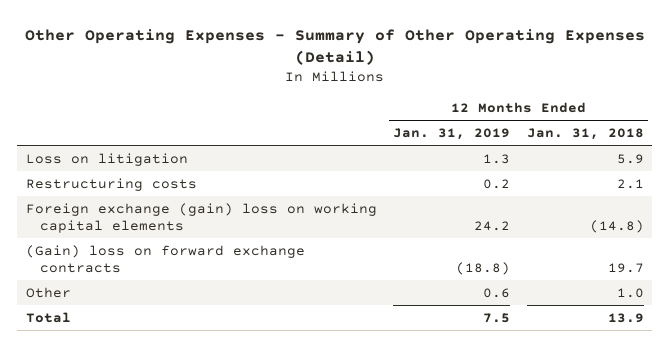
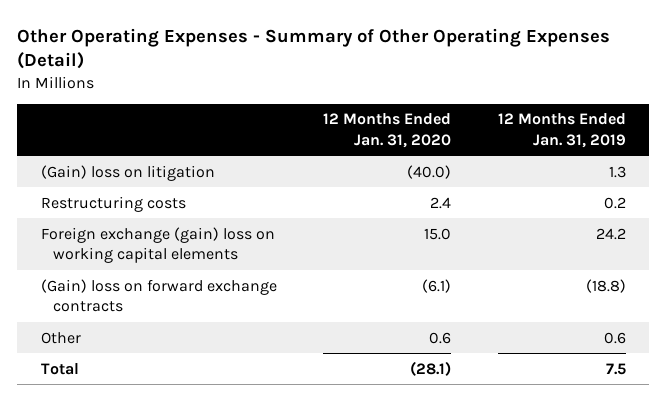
- | 12 Months Ended Jan. 31, 2019 | 12 Months Ended Jan. 31, 2018
+ | 12 Months Ended Jan. 31, 2020 | 12 Months Ended Jan. 31, 2019
- Loss on litigation | 1.3 | 5.9
+ (Gain) loss on litigation | (40.0) | 1.3

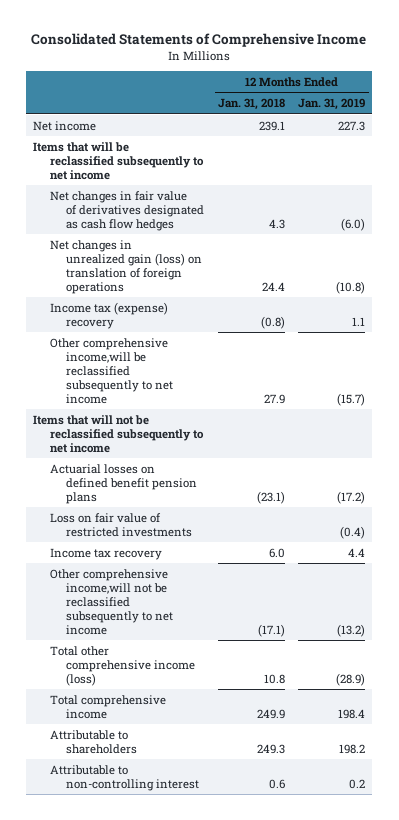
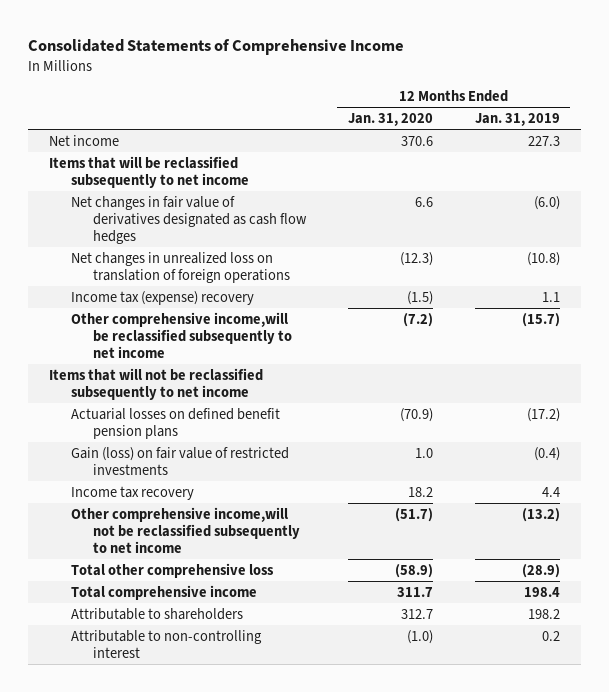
- | 12 Months Ended Jan. 31, 2018 | 12 Months Ended Jan. 31, 2019
+ | 12 Months Ended Jan. 31, 2020 | 12 Months Ended Jan. 31, 2019
- Net changes in unrealized gain (loss) on translation of foreign operations | 24.4 | (10.8)
+ Net changes in unrealized loss on translation of foreign operations | (12.3) | (10.8)
- Loss on fair value of restricted investments | | (0.4)
+ Gain (loss) on fair value of restricted investments | 1.0 | (0.4)
- Total other comprehensive income (loss) | 10.8 | (28.9)
+ Total other comprehensive loss | (58.9) | (28.9)

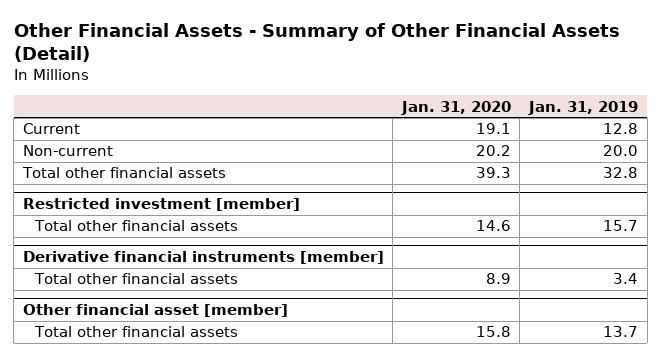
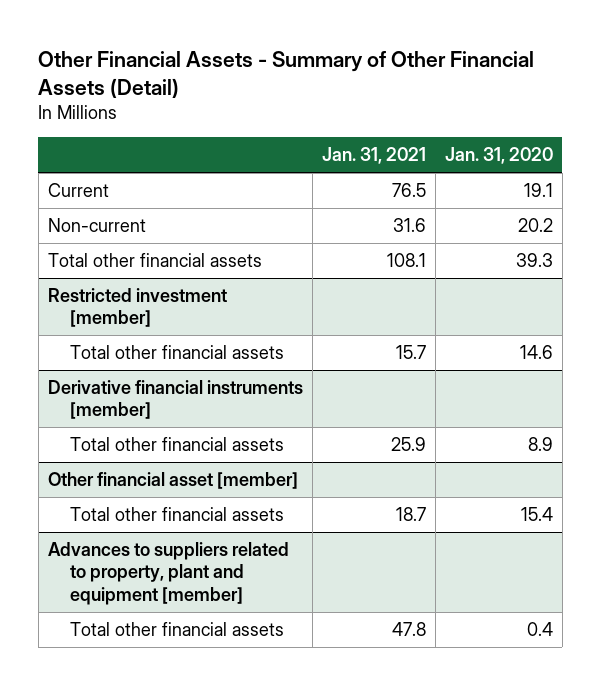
- | Jan. 31, 2020 | Jan. 31, 2019
+ | Jan. 31, 2021 | Jan. 31, 2020
@ Other financial asset [member]
- Total other financial assets | 15.8 | 13.7
+ Total other financial assets | 18.7 | 15.4
+ Advances to suppliers related to property, plant and equipment [member]
+ Total other financial assets | 47.8 | 0.4

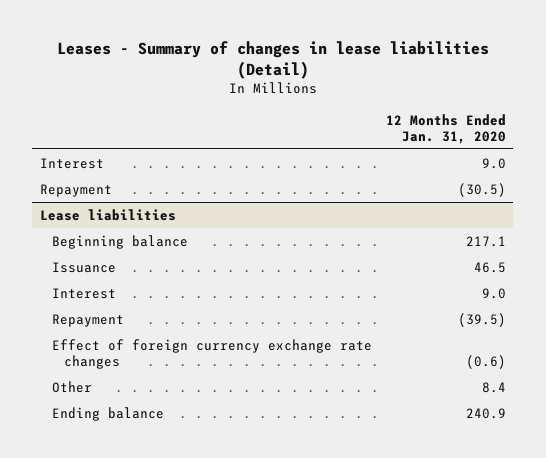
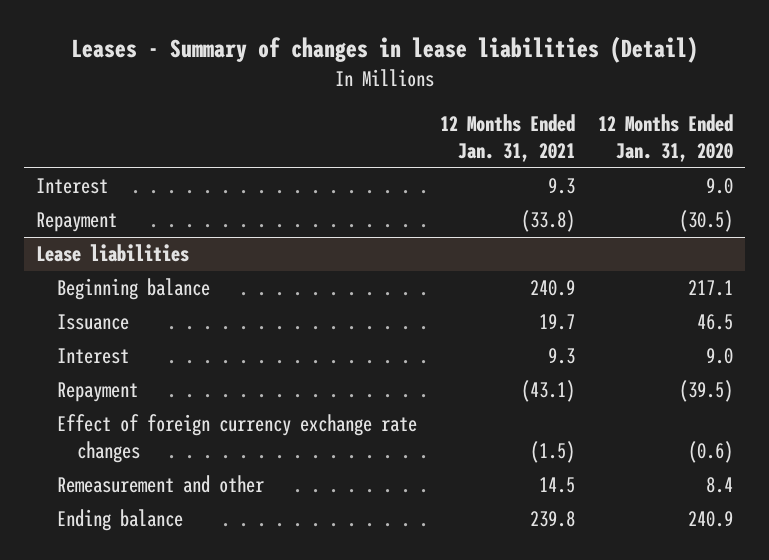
- | 12 Months Ended Jan. 31, 2020
+ | 12 Months Ended Jan. 31, 2021 | 12 Months Ended Jan. 31, 2020
@ Lease liabilities
- Other | 8.4
+ Remeasurement and other | 14.5 | 8.4

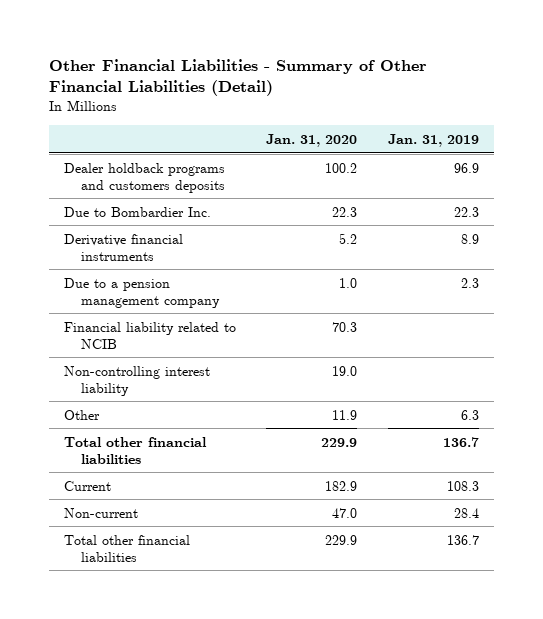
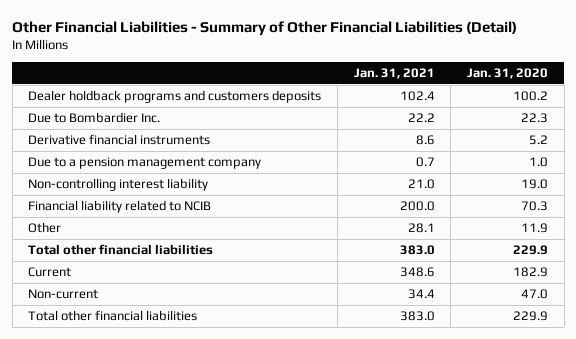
- | Jan. 31, 2020 | Jan. 31, 2019
+ | Jan. 31, 2021 | Jan. 31, 2020
moved down: Financial liability related to NCIB | 200.0 | 70.3

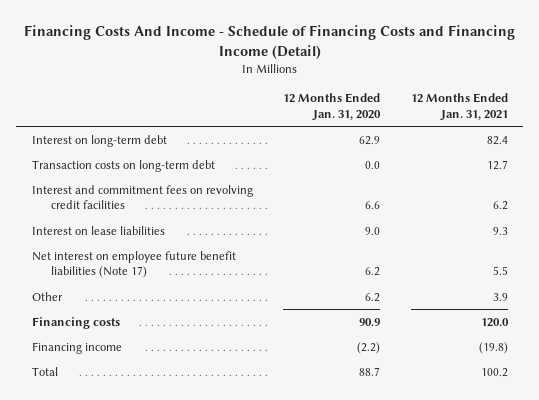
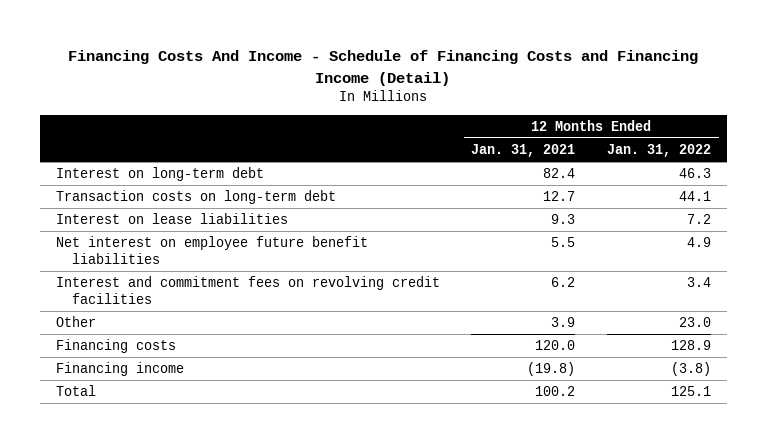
- | 12 Months Ended Jan. 31, 2020 | 12 Months Ended Jan. 31, 2021
+ | 12 Months Ended Jan. 31, 2021 | 12 Months Ended Jan. 31, 2022
- Net interest on employee future benefit liabilities (Note 17) | 6.2 | 5.5
+ Net interest on employee future benefit liabilities | 5.5 | 4.9
moved down: Interest and commitment fees on revolving credit facilities | 6.2 | 3.4

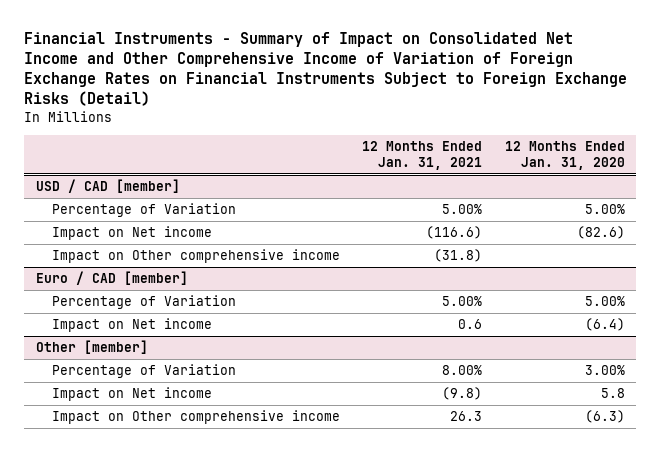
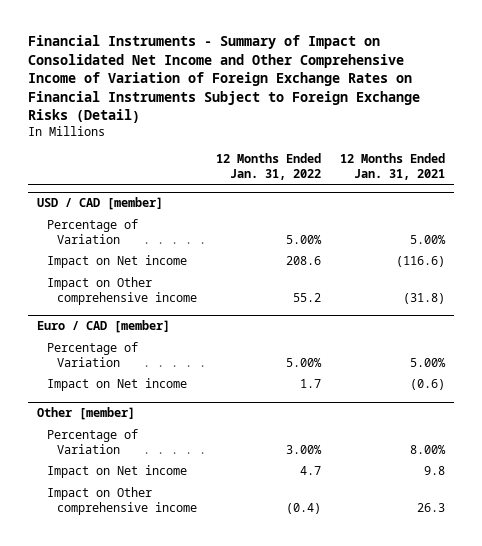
- | 12 Months Ended Jan. 31, 2021 | 12 Months Ended Jan. 31, 2020
+ | 12 Months Ended Jan. 31, 2022 | 12 Months Ended Jan. 31, 2021
@ Euro / CAD [member]
- Impact on Net income | 0.6 | (6.4)
+ Impact on Net income | 1.7 | (0.6)
@ Other [member]
- Impact on Net income | (9.8) | 5.8
+ Impact on Net income | 4.7 | 9.8

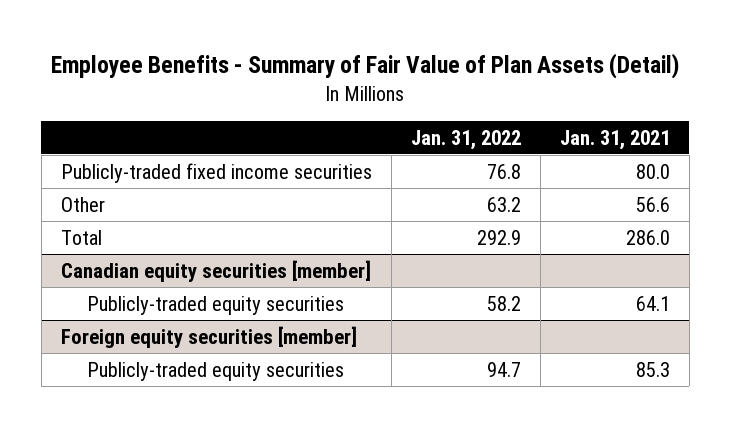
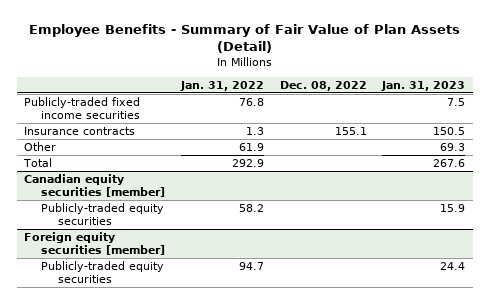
- | Jan. 31, 2022 | Jan. 31, 2021
+ | Jan. 31, 2022 | Dec. 08, 2022 | Jan. 31, 2023
- Other | 63.2 | 56.6
+ Insurance contracts | 1.3 | 155.1 | 150.5
+ Other | 61.9 | | 69.3

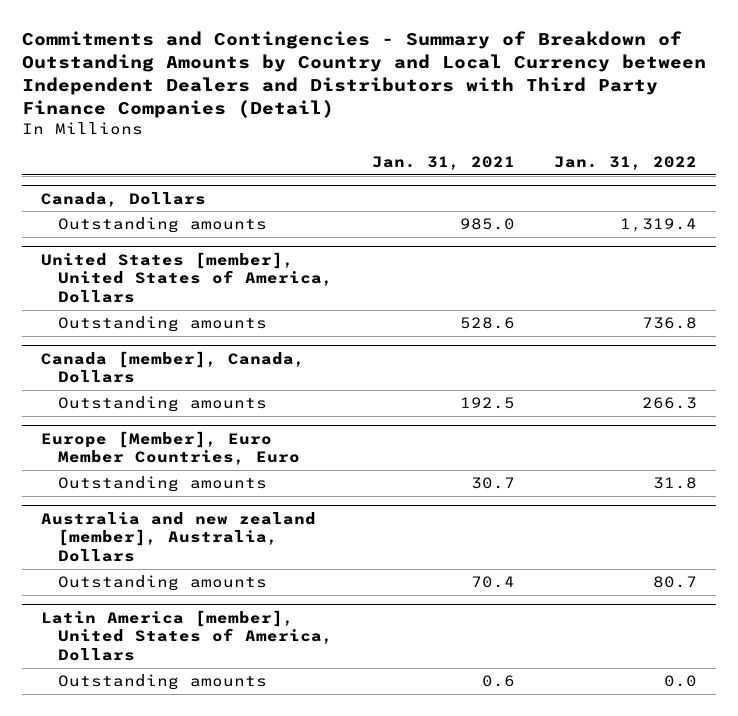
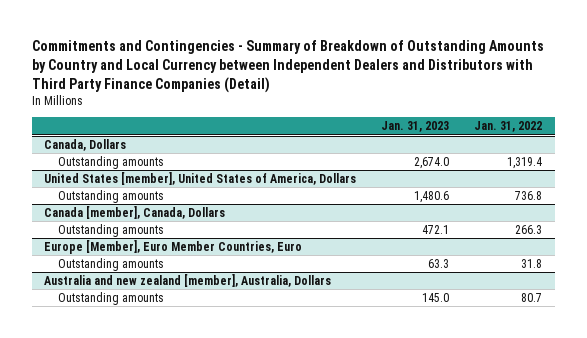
- | Jan. 31, 2021 | Jan. 31, 2022
+ | Jan. 31, 2023 | Jan. 31, 2022
- Latin America [member], United States of America, Dollars
- Outstanding amounts | 0.6 | 0.0

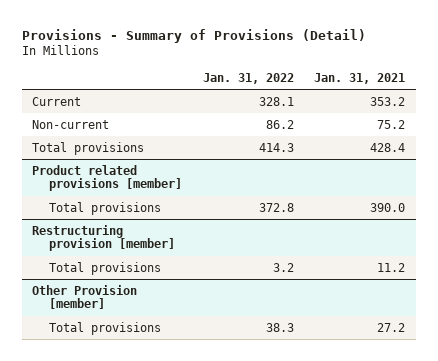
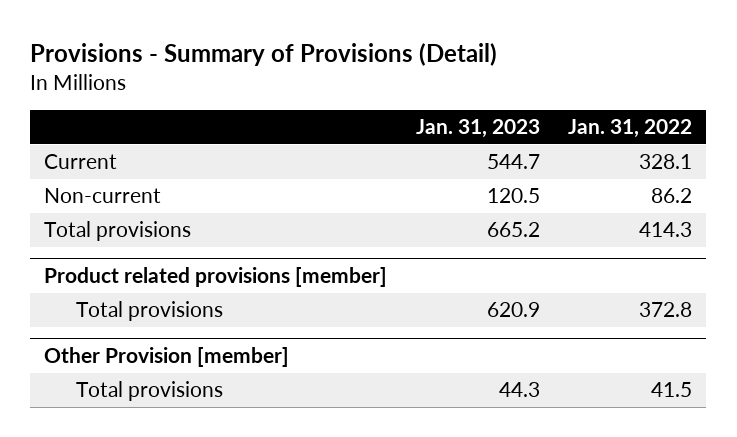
- | Jan. 31, 2022 | Jan. 31, 2021
+ | Jan. 31, 2023 | Jan. 31, 2022
- Restructuring provision [member]
- Total provisions | 3.2 | 11.2
@ Other Provision [member]
- Total provisions | 38.3 | 27.2
+ Total provisions | 44.3 | 41.5

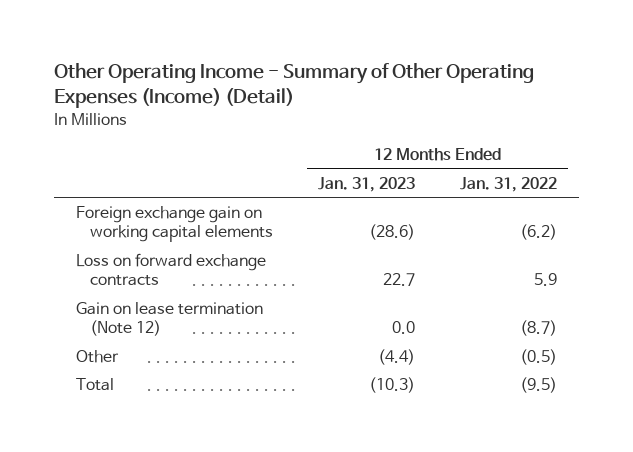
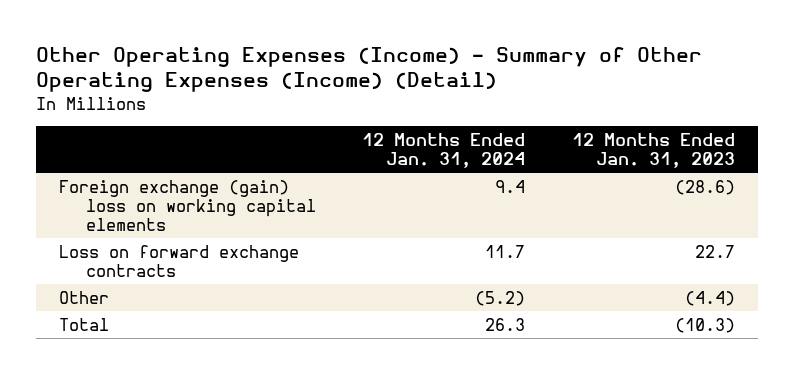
- Other Operating Income - Summary of Other Operating Expenses (Income) (Detail)
+ Other Operating Expenses (Income) - Summary of Other Operating Expenses (Income) (Detail)
- | 12 Months Ended Jan. 31, 2023 | 12 Months Ended Jan. 31, 2022
+ | 12 Months Ended Jan. 31, 2024 | 12 Months Ended Jan. 31, 2023
- Foreign exchange gain on working capital elements | (28.6) | (6.2)
+ Foreign exchange (gain) loss on working capital elements | 9.4 | (28.6)
- Gain on lease termination (Note 12) | 0.0 | (8.7)

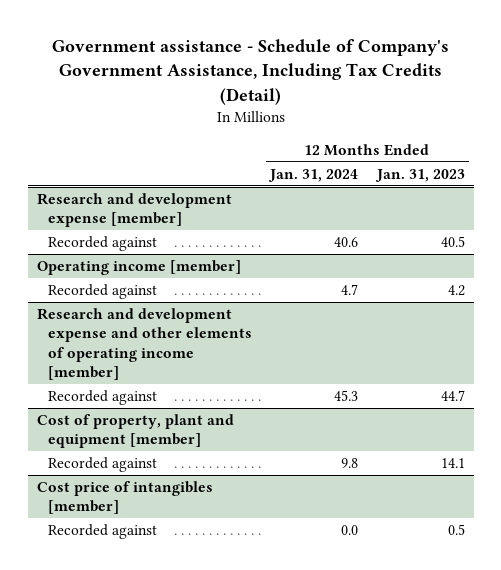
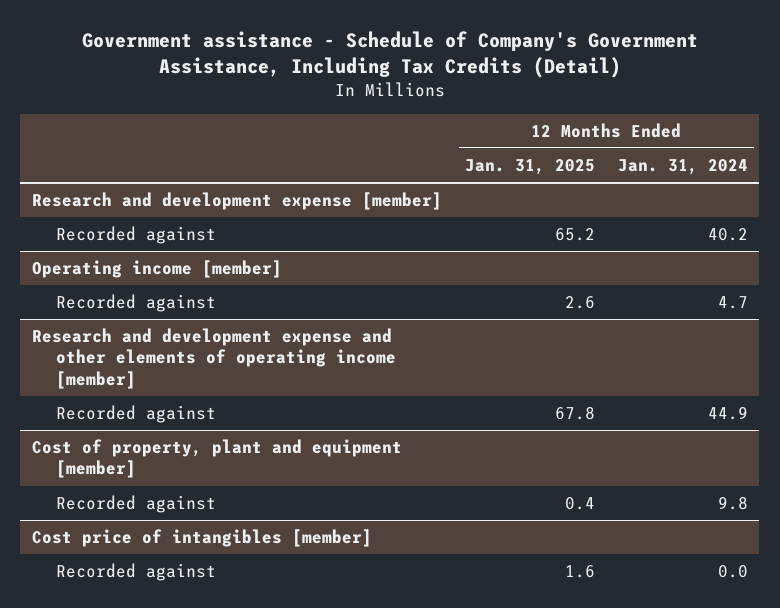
- | 12 Months Ended Jan. 31, 2024 | 12 Months Ended Jan. 31, 2023
+ | 12 Months Ended Jan. 31, 2025 | 12 Months Ended Jan. 31, 2024
@ Research and development expense [member]
- Recorded against | 40.6 | 40.5
+ Recorded against | 65.2 | 40.2
@ Research and development expense and other elements of operating income [member]
- Recorded against | 45.3 | 44.7
+ Recorded against | 67.8 | 44.9

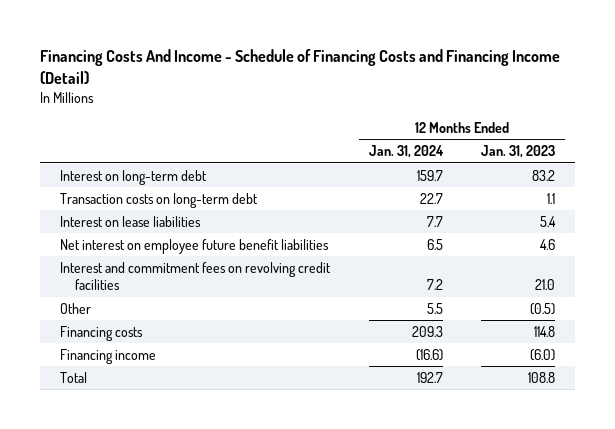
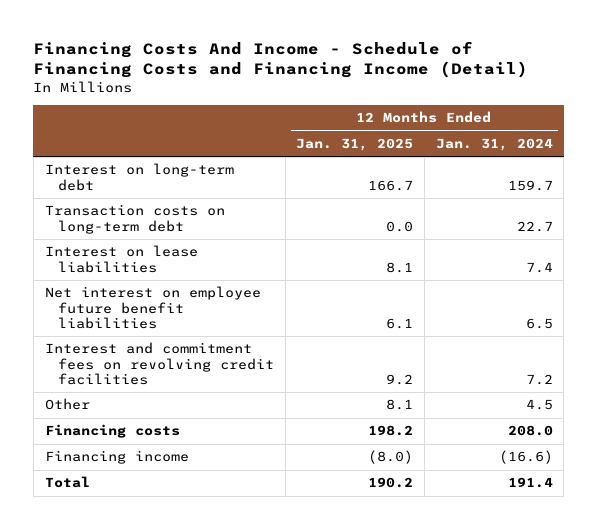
- | 12 Months Ended Jan. 31, 2024 | 12 Months Ended Jan. 31, 2023
+ | 12 Months Ended Jan. 31, 2025 | 12 Months Ended Jan. 31, 2024
- Interest on lease liabilities | 7.7 | 5.4
+ Interest on lease liabilities | 8.1 | 7.4
- Other | 5.5 | (0.5)
- Financing costs | 209.3 | 114.8
+ Other | 8.1 | 4.5
+ Financing costs | 198.2 | 208.0
- Total | 192.7 | 108.8
+ Total | 190.2 | 191.4

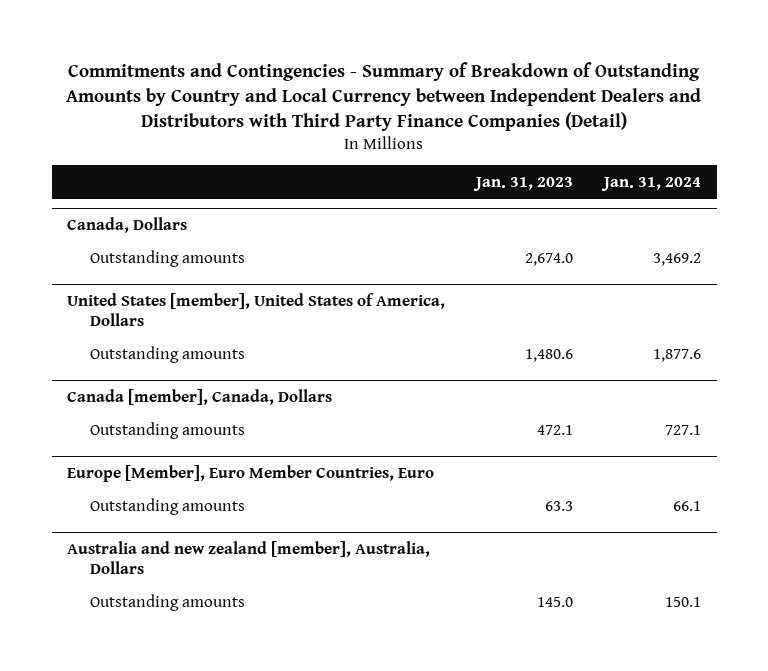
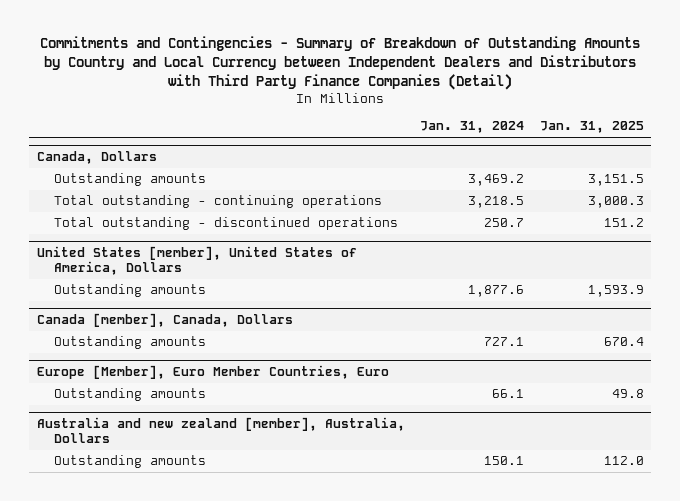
- | Jan. 31, 2023 | Jan. 31, 2024
+ | Jan. 31, 2024 | Jan. 31, 2025
@ Canada, Dollars
+ Total outstanding - continuing operations | 3,218.5 | 3,000.3
+ Total outstanding - discontinued operations | 250.7 | 151.2

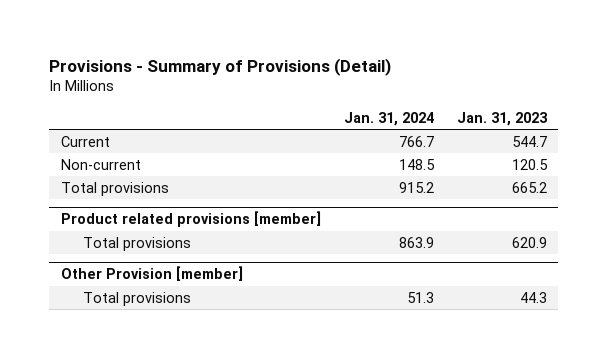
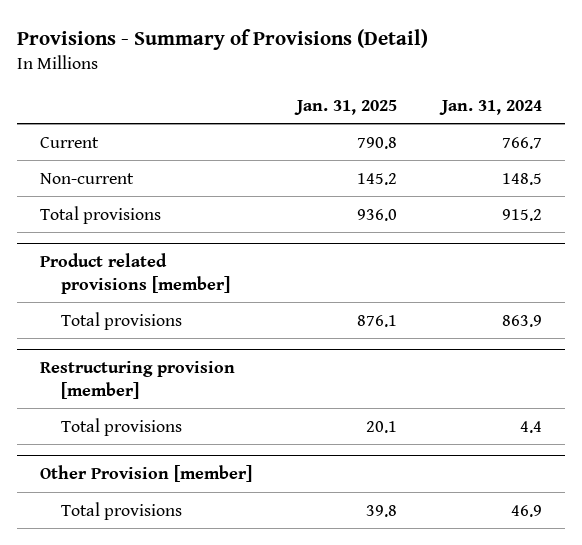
- | Jan. 31, 2024 | Jan. 31, 2023
+ | Jan. 31, 2025 | Jan. 31, 2024
+ Restructuring provision [member]
+ Total provisions | 20.1 | 4.4
@ Other Provision [member]
- Total provisions | 51.3 | 44.3
+ Total provisions | 39.8 | 46.9

